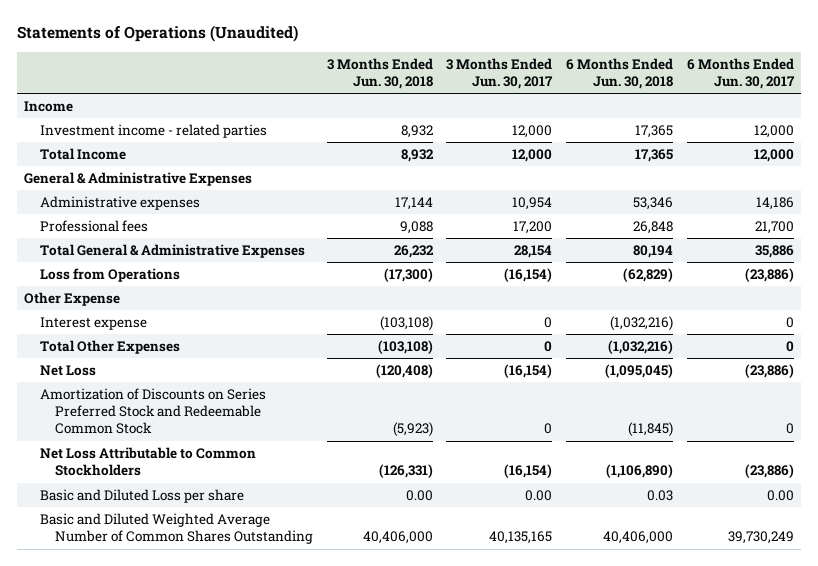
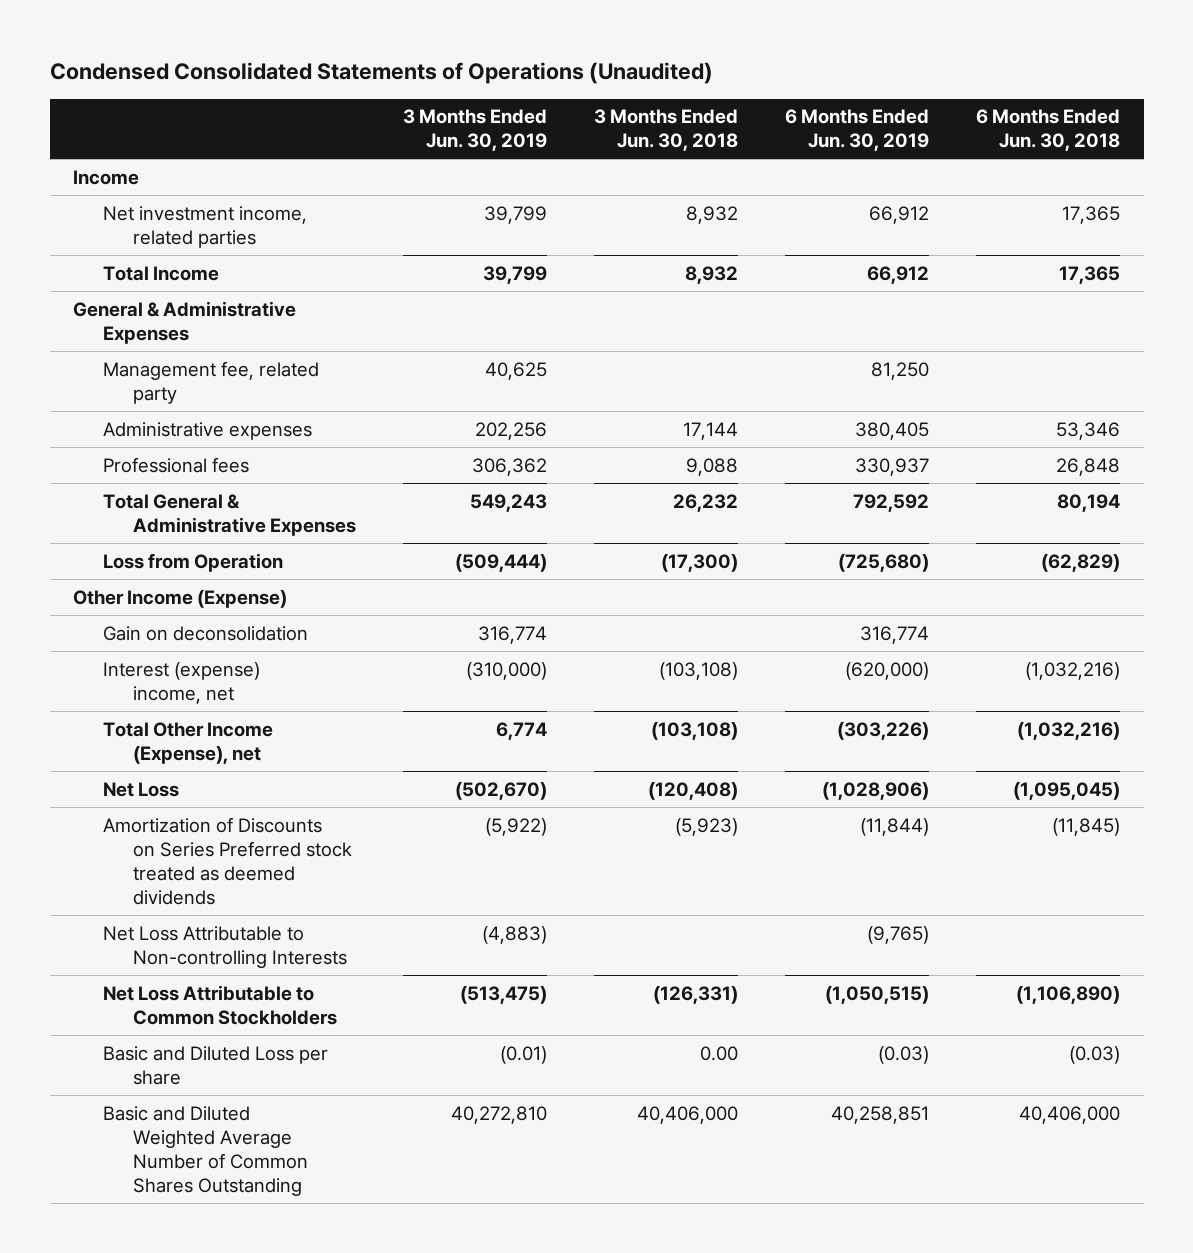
- Statements of Operations (Unaudited)
+ Condensed Consolidated Statements of Operations (Unaudited)
- | 3 Months Ended Jun. 30, 2018 | 3 Months Ended Jun. 30, 2017 | 6 Months Ended Jun. 30, 2018 | 6 Months Ended Jun. 30, 2017
+ | 3 Months Ended Jun. 30, 2019 | 3 Months Ended Jun. 30, 2018 | 6 Months Ended Jun. 30, 2019 | 6 Months Ended Jun. 30, 2018
- Investment income - related parties | 8,932 | 12,000 | 17,365 | 12,000
+ Net investment income, related parties | 39,799 | 8,932 | 66,912 | 17,365
+ Management fee, related party | 40,625 | | 81,250 |
- Loss from Operations | (17,300) | (16,154) | (62,829) | (23,886)
- Other Expense
- Interest expense | (103,108) | 0 | (1,032,216) | 0
- Total Other Expenses | (103,108) | 0 | (1,032,216) | 0
+ Loss from Operation | (509,444) | (17,300) | (725,680) | (62,829)
+ Other Income (Expense)
+ Gain on deconsolidation | 316,774 | | 316,774 |
+ Interest (expense) income, net | (310,000) | (103,108) | (620,000) | (1,032,216)
+ Total Other Income (Expense), net | 6,774 | (103,108) | (303,226) | (1,032,216)
- Amortization of Discounts on Series Preferred Stock and Redeemable Common Stock | (5,923) | 0 | (11,845) | 0
+ Amortization of Discounts on Series Preferred stock treated as deemed dividends | (5,922) | (5,923) | (11,844) | (11,845)
+ Net Loss Attributable to Non-controlling Interests | (4,883) | | (9,765) |
- Basic and Diluted Loss per share | 0.00 | 0.00 | 0.03 | 0.00
+ Basic and Diluted Loss per share | (0.01) | 0.00 | (0.03) | (0.03)

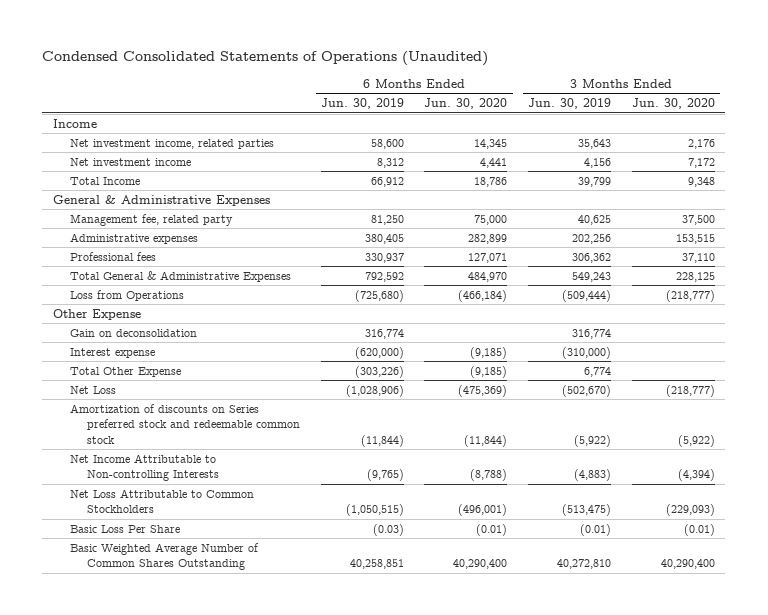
- | 3 Months Ended Jun. 30, 2019 | 3 Months Ended Jun. 30, 2018 | 6 Months Ended Jun. 30, 2019 | 6 Months Ended Jun. 30, 2018
+ | 6 Months Ended Jun. 30, 2019 | 6 Months Ended Jun. 30, 2020 | 3 Months Ended Jun. 30, 2019 | 3 Months Ended Jun. 30, 2020
- Net investment income, related parties | 39,799 | 8,932 | 66,912 | 17,365
+ Net investment income, related parties | 58,600 | 14,345 | 35,643 | 2,176
+ Net investment income | 8,312 | 4,441 | 4,156 | 7,172
- Loss from Operation | (509,444) | (17,300) | (725,680) | (62,829)
- Other Income (Expense)
+ Loss from Operations | (725,680) | (466,184) | (509,444) | (218,777)
+ Other Expense
- Interest (expense) income, net | (310,000) | (103,108) | (620,000) | (1,032,216)
- Total Other Income (Expense), net | 6,774 | (103,108) | (303,226) | (1,032,216)
+ Interest expense | (620,000) | (9,185) | (310,000) |
+ Total Other Expense | (303,226) | (9,185) | 6,774 |
- Amortization of Discounts on Series Preferred stock treated as deemed dividends | (5,922) | (5,923) | (11,844) | (11,845)
- Net Loss Attributable to Non-controlling Interests | (4,883) | | (9,765) |
+ Amortization of discounts on Series preferred stock and redeemable common stock | (11,844) | (11,844) | (5,922) | (5,922)
+ Net Income Attributable to Non-controlling Interests | (9,765) | (8,788) | (4,883) | (4,394)
- Basic and Diluted Loss per share | (0.01) | 0.00 | (0.03) | (0.03)
- Basic and Diluted Weighted Average Number of Common Shares Outstanding | 40,272,810 | 40,406,000 | 40,258,851 | 40,406,000
+ Basic Loss Per Share | (0.03) | (0.01) | (0.01) | (0.01)
+ Basic Weighted Average Number of Common Shares Outstanding | 40,258,851 | 40,290,400 | 40,272,810 | 40,290,400

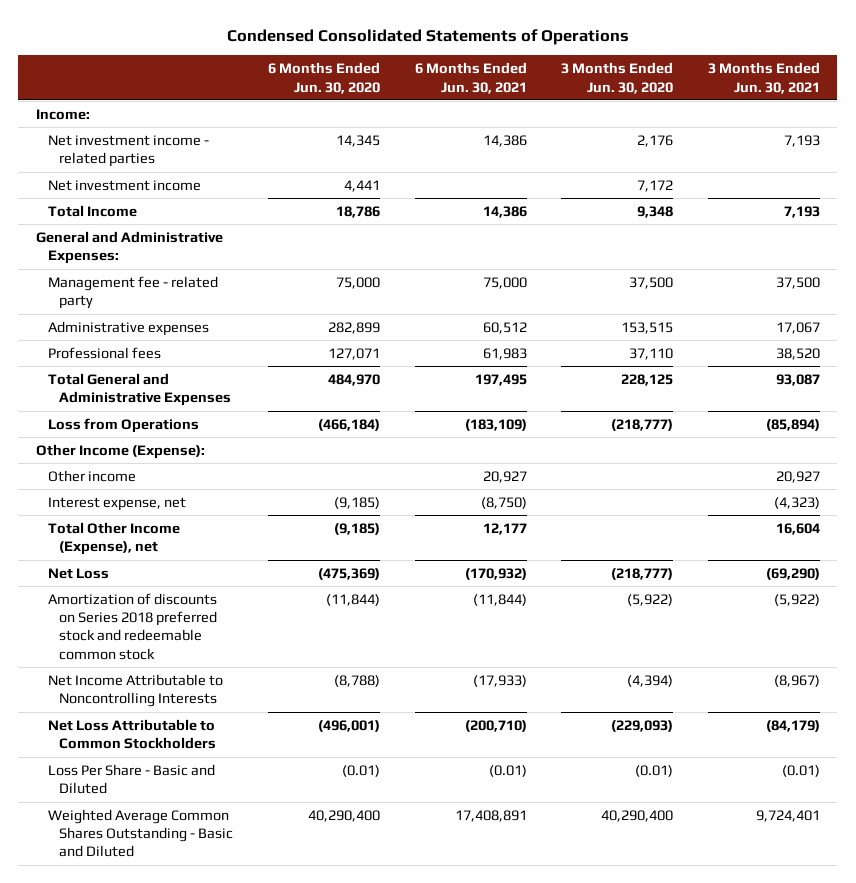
- Condensed Consolidated Statements of Operations (Unaudited)
+ Condensed Consolidated Statements of Operations
- | 6 Months Ended Jun. 30, 2019 | 6 Months Ended Jun. 30, 2020 | 3 Months Ended Jun. 30, 2019 | 3 Months Ended Jun. 30, 2020
+ | 6 Months Ended Jun. 30, 2020 | 6 Months Ended Jun. 30, 2021 | 3 Months Ended Jun. 30, 2020 | 3 Months Ended Jun. 30, 2021
- Income
- Net investment income, related parties | 58,600 | 14,345 | 35,643 | 2,176
+ Income:
+ Net investment income - related parties | 14,345 | 14,386 | 2,176 | 7,193
- General & Administrative Expenses
- Management fee, related party | 81,250 | 75,000 | 40,625 | 37,500
+ General and Administrative Expenses:
+ Management fee - related party | 75,000 | 75,000 | 37,500 | 37,500
- Total General & Administrative Expenses | 792,592 | 484,970 | 549,243 | 228,125
+ Total General and Administrative Expenses | 484,970 | 197,495 | 228,125 | 93,087
- Other Expense
- Gain on deconsolidation | 316,774 | | 316,774 |
- Interest expense | (620,000) | (9,185) | (310,000) |
- Total Other Expense | (303,226) | (9,185) | 6,774 |
+ Other Income (Expense):
+ Other income | | 20,927 | | 20,927
+ Interest expense, net | (9,185) | (8,750) | | (4,323)
+ Total Other Income (Expense), net | (9,185) | 12,177 | | 16,604
- Amortization of discounts on Series preferred stock and redeemable common stock | (11,844) | (11,844) | (5,922) | (5,922)
- Net Income Attributable to Non-controlling Interests | (9,765) | (8,788) | (4,883) | (4,394)
+ Amortization of discounts on Series 2018 preferred stock and redeemable common stock | (11,844) | (11,844) | (5,922) | (5,922)
+ Net Income Attributable to Noncontrolling Interests | (8,788) | (17,933) | (4,394) | (8,967)
- Basic Loss Per Share | (0.03) | (0.01) | (0.01) | (0.01)
- Basic Weighted Average Number of Common Shares Outstanding | 40,258,851 | 40,290,400 | 40,272,810 | 40,290,400
+ Loss Per Share - Basic and Diluted | (0.01) | (0.01) | (0.01) | (0.01)
+ Weighted Average Common Shares Outstanding - Basic and Diluted | 40,290,400 | 17,408,891 | 40,290,400 | 9,724,401

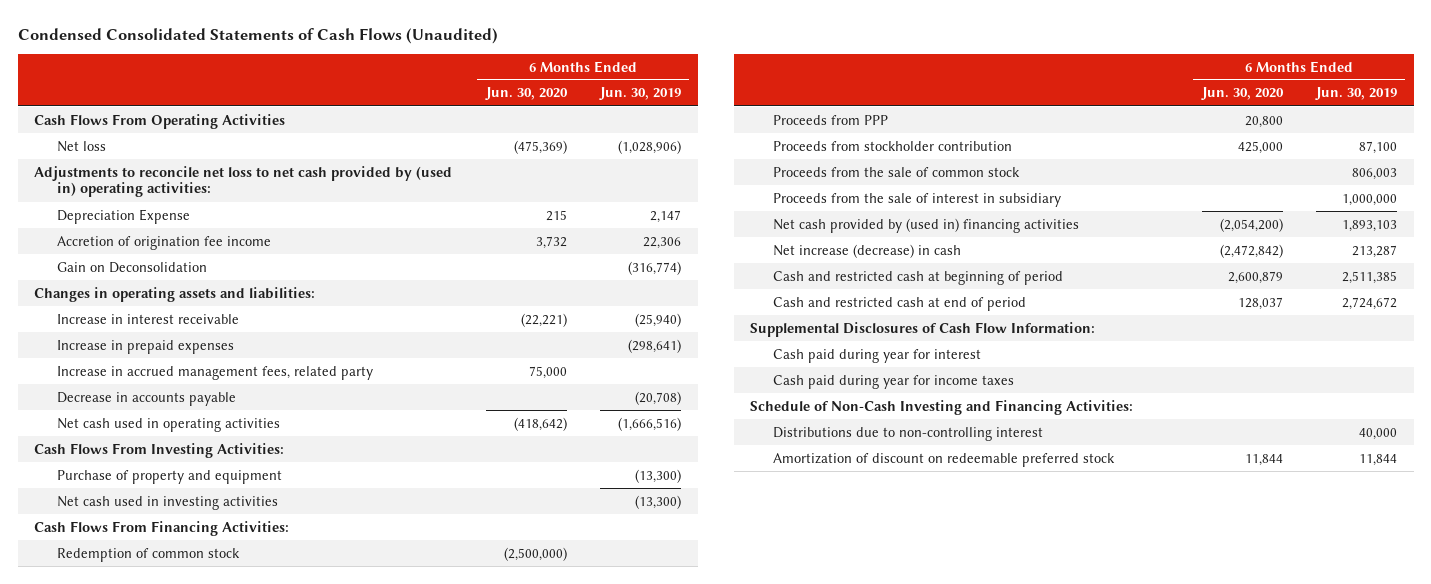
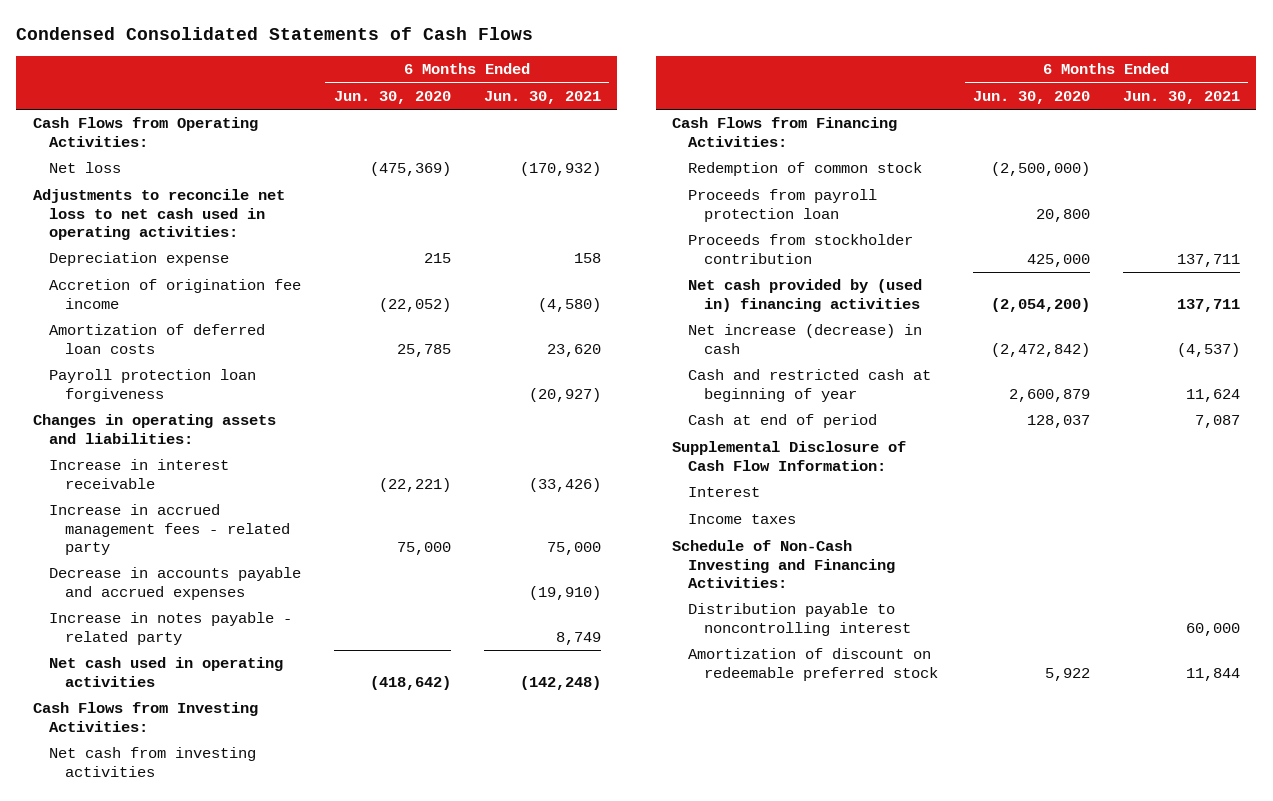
- Condensed Consolidated Statements of Cash Flows (Unaudited)
+ Condensed Consolidated Statements of Cash Flows
- | 6 Months Ended Jun. 30, 2020 | 6 Months Ended Jun. 30, 2019
+ | 6 Months Ended Jun. 30, 2020 | 6 Months Ended Jun. 30, 2021
- Cash Flows From Operating Activities
+ Cash Flows from Operating Activities:
- Adjustments to reconcile net loss to net cash provided by (used in) operating activities:
- Depreciation Expense | 215 | 2,147
- Accretion of origination fee income | 3,732 | 22,306
- Gain on Deconsolidation | | (316,774)
+ Adjustments to reconcile net loss to net cash used in operating activities:
+ Depreciation expense | 215 | 158
+ Accretion of origination fee income | (22,052) | (4,580)
+ Amortization of deferred loan costs | 25,785 | 23,620
+ Payroll protection loan forgiveness | | (20,927)
- Increase in prepaid expenses | | (298,641)
- Increase in accrued management fees, related party | 75,000 |
- Decrease in accounts payable | | (20,708)
+ Increase in accrued management fees - related party | 75,000 | 75,000
+ Decrease in accounts payable and accrued expenses | | (19,910)
+ Increase in notes payable - related party | | 8,749
- Cash Flows From Investing Activities:
- Purchase of property and equipment | | (13,300)
- Net cash used in investing activities | | (13,300)
- Cash Flows From Financing Activities:
+ Cash Flows from Investing Activities:
+ Net cash from investing activities
+ Cash Flows from Financing Activities:
- Proceeds from PPP | 20,800 |
+ Proceeds from payroll protection loan | 20,800 |
- Proceeds from the sale of common stock | | 806,003
- Proceeds from the sale of interest in subsidiary | | 1,000,000
- Cash and restricted cash at beginning of period | 2,600,879 | 2,511,385
- Cash and restricted cash at end of period | 128,037 | 2,724,672
- Supplemental Disclosures of Cash Flow Information:
- Cash paid during year for interest
- Cash paid during year for income taxes
+ Cash and restricted cash at beginning of year | 2,600,879 | 11,624
+ Cash at end of period | 128,037 | 7,087
+ Supplemental Disclosure of Cash Flow Information:
+ Interest
+ Income taxes
- Distributions due to non-controlling interest | | 40,000
- Amortization of discount on redeemable preferred stock | 11,844 | 11,844
+ Distribution payable to noncontrolling interest | | 60,000
+ Amortization of discount on redeemable preferred stock | 5,922 | 11,844

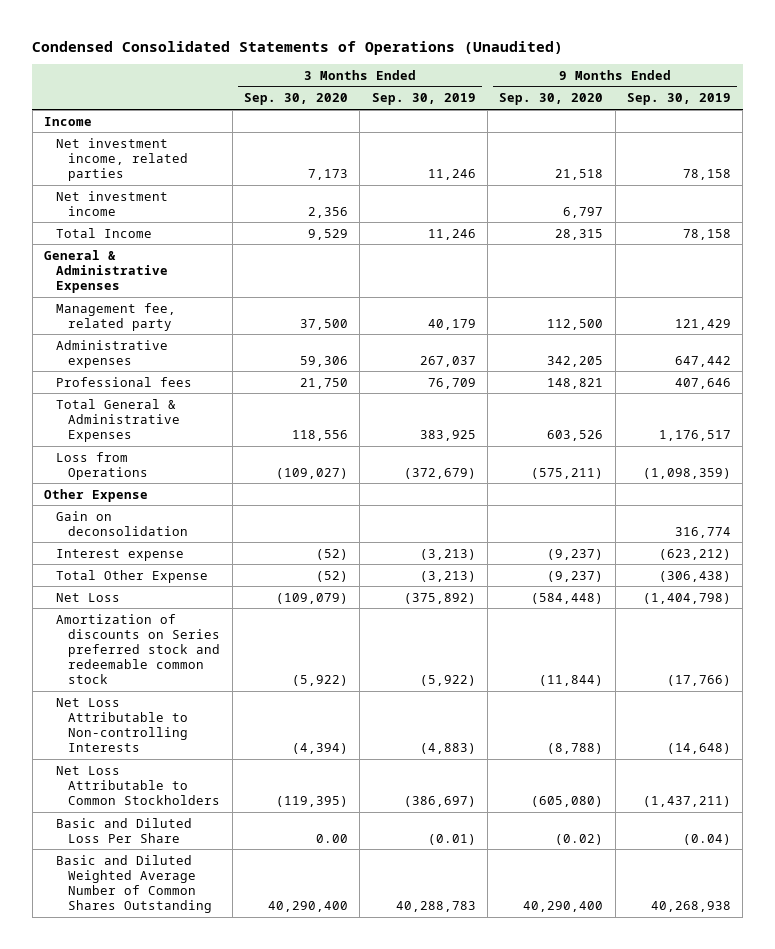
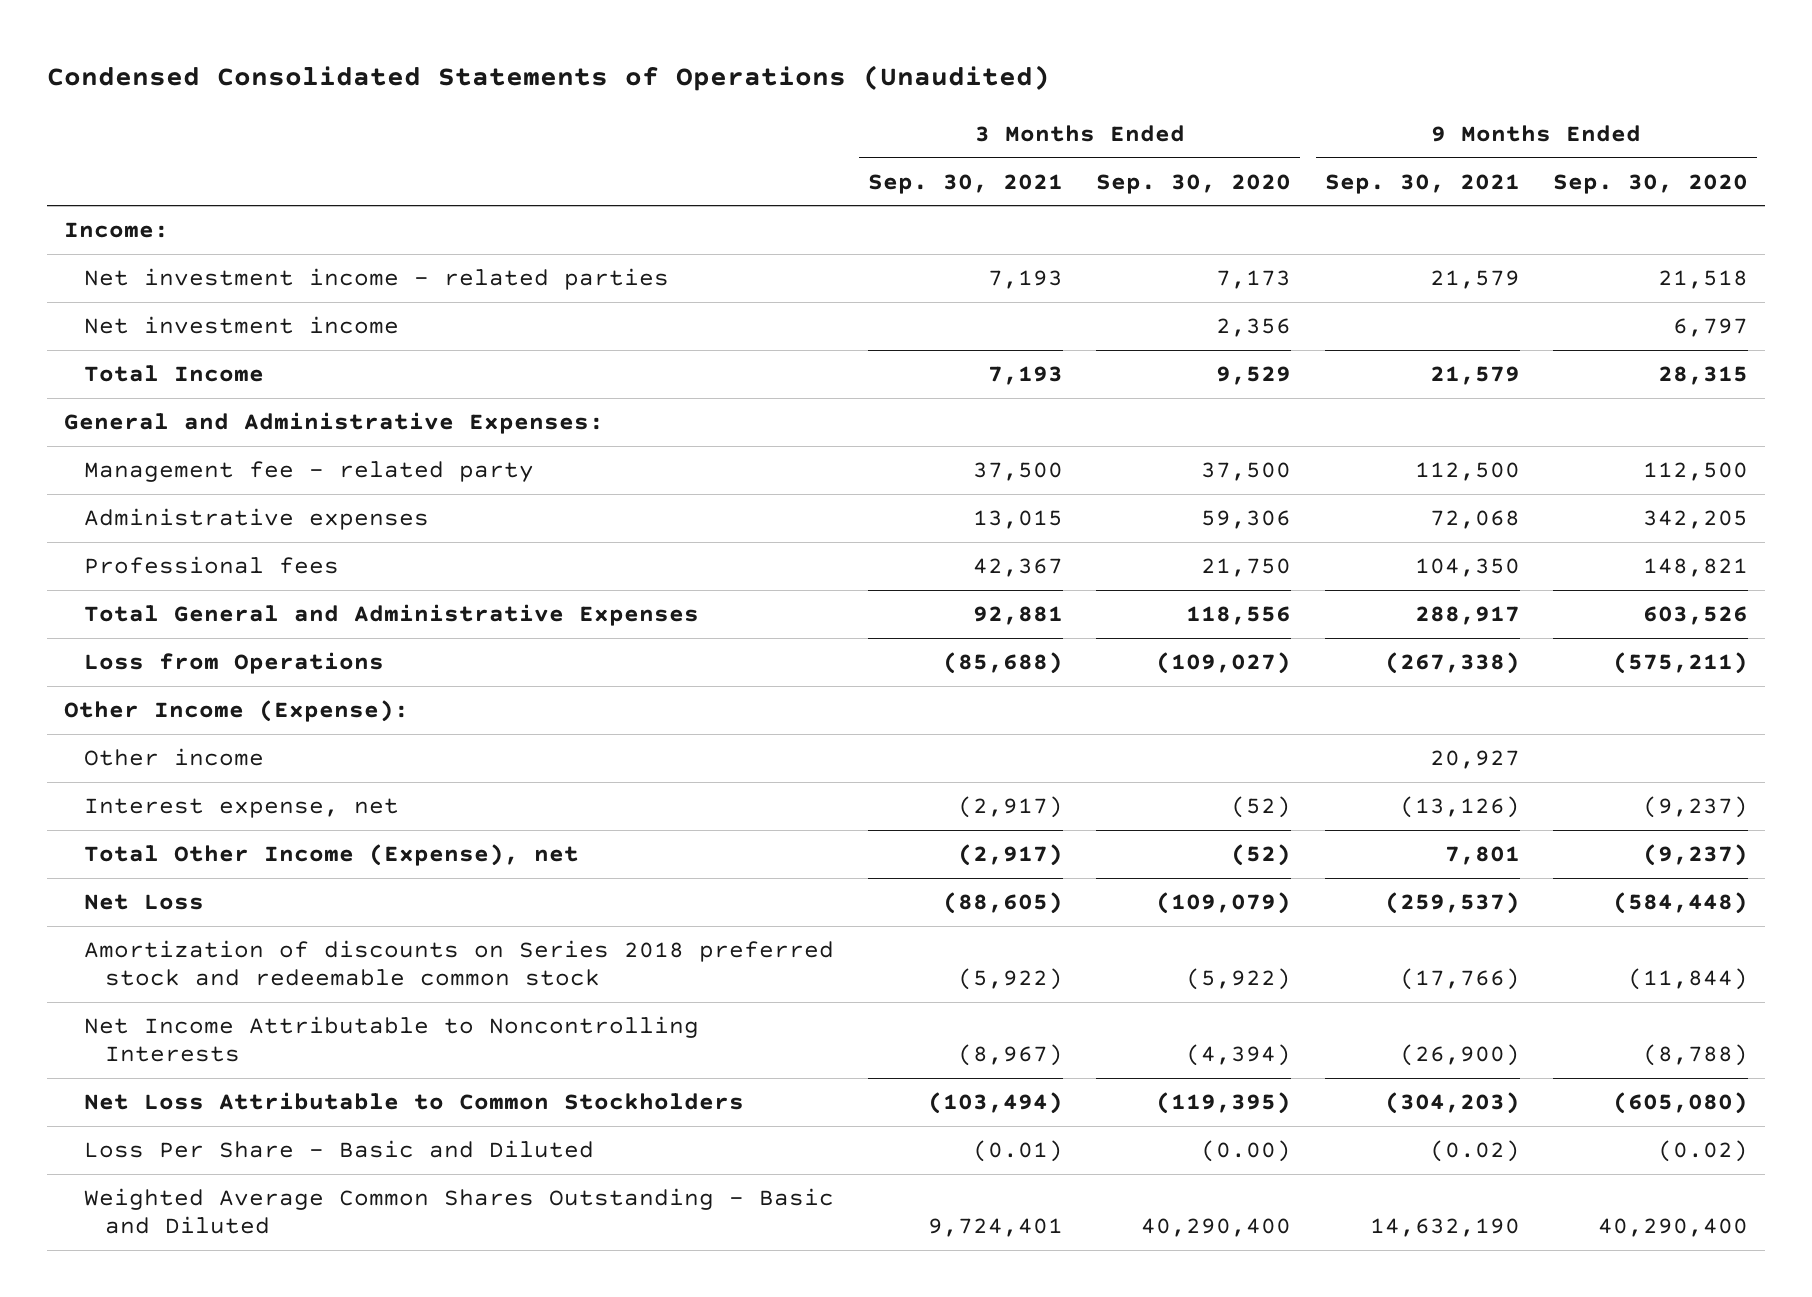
- | 3 Months Ended Sep. 30, 2020 | 3 Months Ended Sep. 30, 2019 | 9 Months Ended Sep. 30, 2020 | 9 Months Ended Sep. 30, 2019
+ | 3 Months Ended Sep. 30, 2021 | 3 Months Ended Sep. 30, 2020 | 9 Months Ended Sep. 30, 2021 | 9 Months Ended Sep. 30, 2020
- Income
- Net investment income, related parties | 7,173 | 11,246 | 21,518 | 78,158
+ Income:
+ Net investment income - related parties | 7,193 | 7,173 | 21,579 | 21,518
- General & Administrative Expenses
- Management fee, related party | 37,500 | 40,179 | 112,500 | 121,429
+ General and Administrative Expenses:
+ Management fee - related party | 37,500 | 37,500 | 112,500 | 112,500
- Total General & Administrative Expenses | 118,556 | 383,925 | 603,526 | 1,176,517
+ Total General and Administrative Expenses | 92,881 | 118,556 | 288,917 | 603,526
- Other Expense
- Gain on deconsolidation | | | | 316,774
- Interest expense | (52) | (3,213) | (9,237) | (623,212)
- Total Other Expense | (52) | (3,213) | (9,237) | (306,438)
+ Other Income (Expense):
+ Other income | | | 20,927 |
+ Interest expense, net | (2,917) | (52) | (13,126) | (9,237)
+ Total Other Income (Expense), net | (2,917) | (52) | 7,801 | (9,237)
- Amortization of discounts on Series preferred stock and redeemable common stock | (5,922) | (5,922) | (11,844) | (17,766)
- Net Loss Attributable to Non-controlling Interests | (4,394) | (4,883) | (8,788) | (14,648)
+ Amortization of discounts on Series 2018 preferred stock and redeemable common stock | (5,922) | (5,922) | (17,766) | (11,844)
+ Net Income Attributable to Noncontrolling Interests | (8,967) | (4,394) | (26,900) | (8,788)
- Basic and Diluted Loss Per Share | 0.00 | (0.01) | (0.02) | (0.04)
- Basic and Diluted Weighted Average Number of Common Shares Outstanding | 40,290,400 | 40,288,783 | 40,290,400 | 40,268,938
+ Loss Per Share - Basic and Diluted | (0.01) | (0.00) | (0.02) | (0.02)
+ Weighted Average Common Shares Outstanding - Basic and Diluted | 9,724,401 | 40,290,400 | 14,632,190 | 40,290,400

